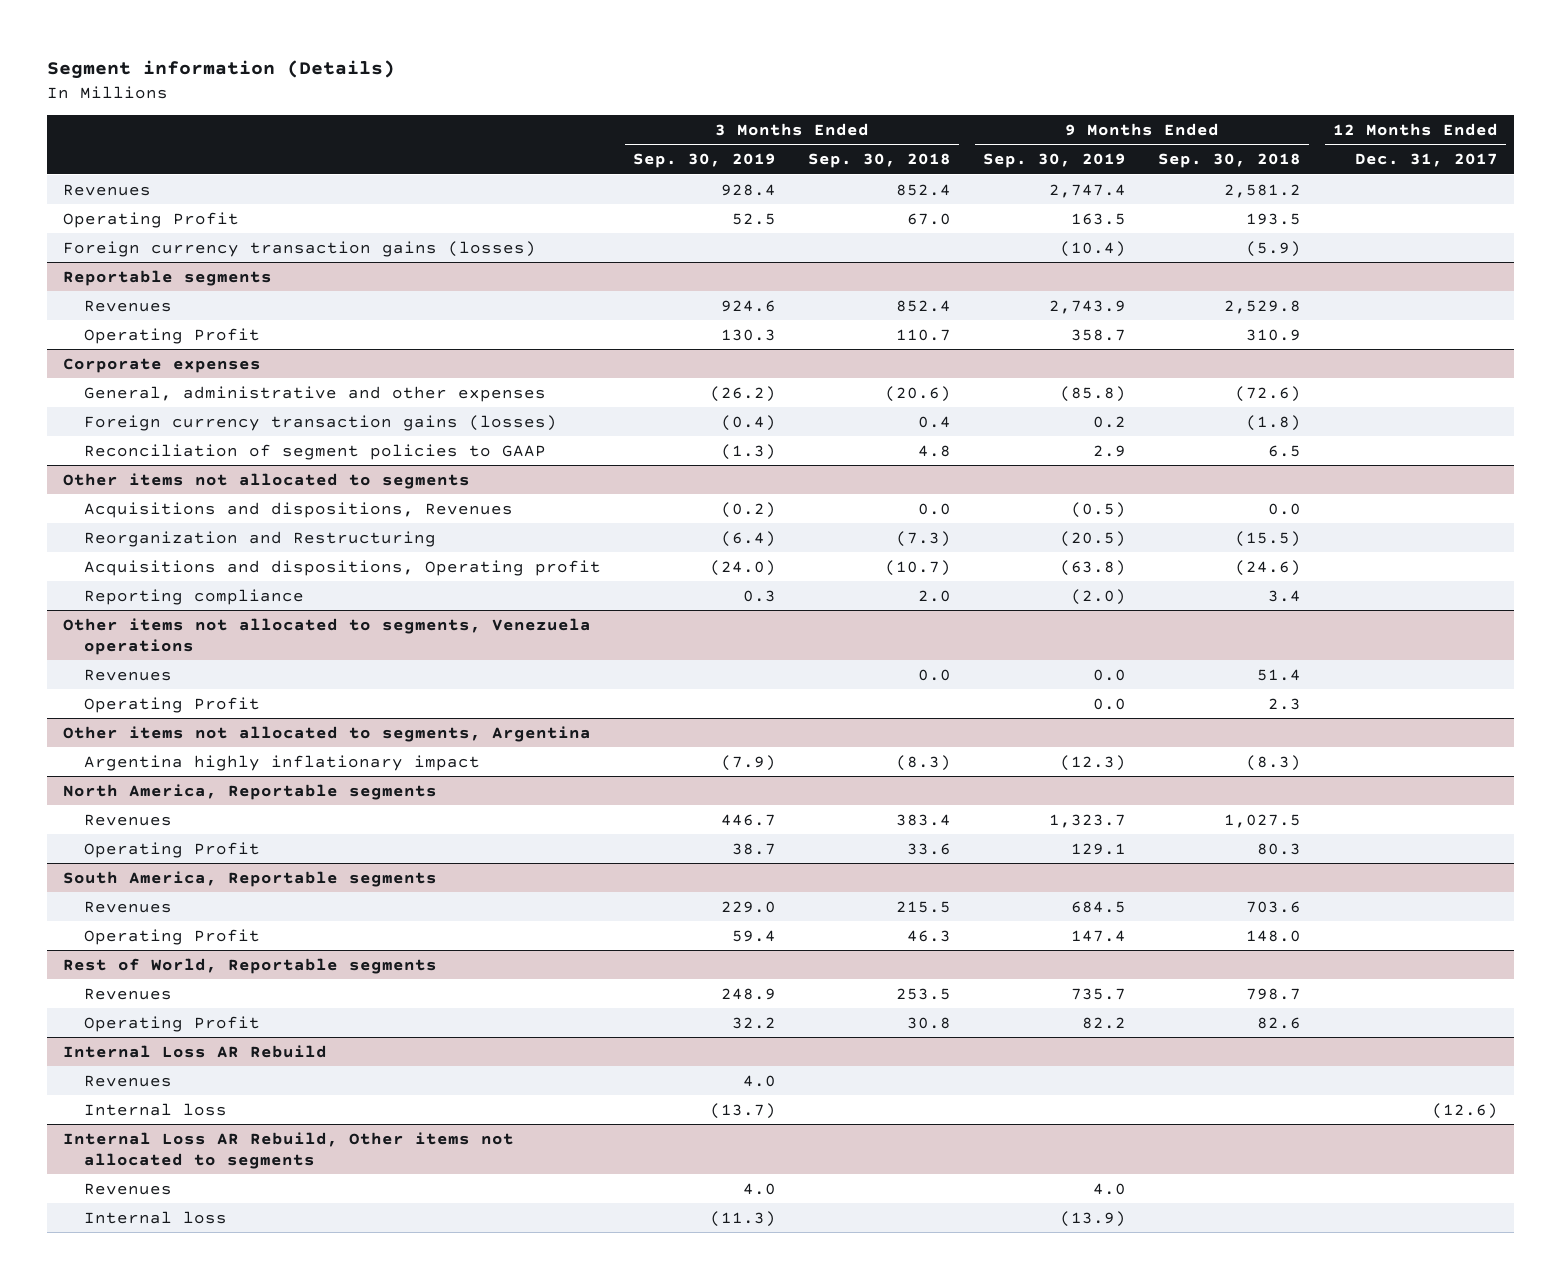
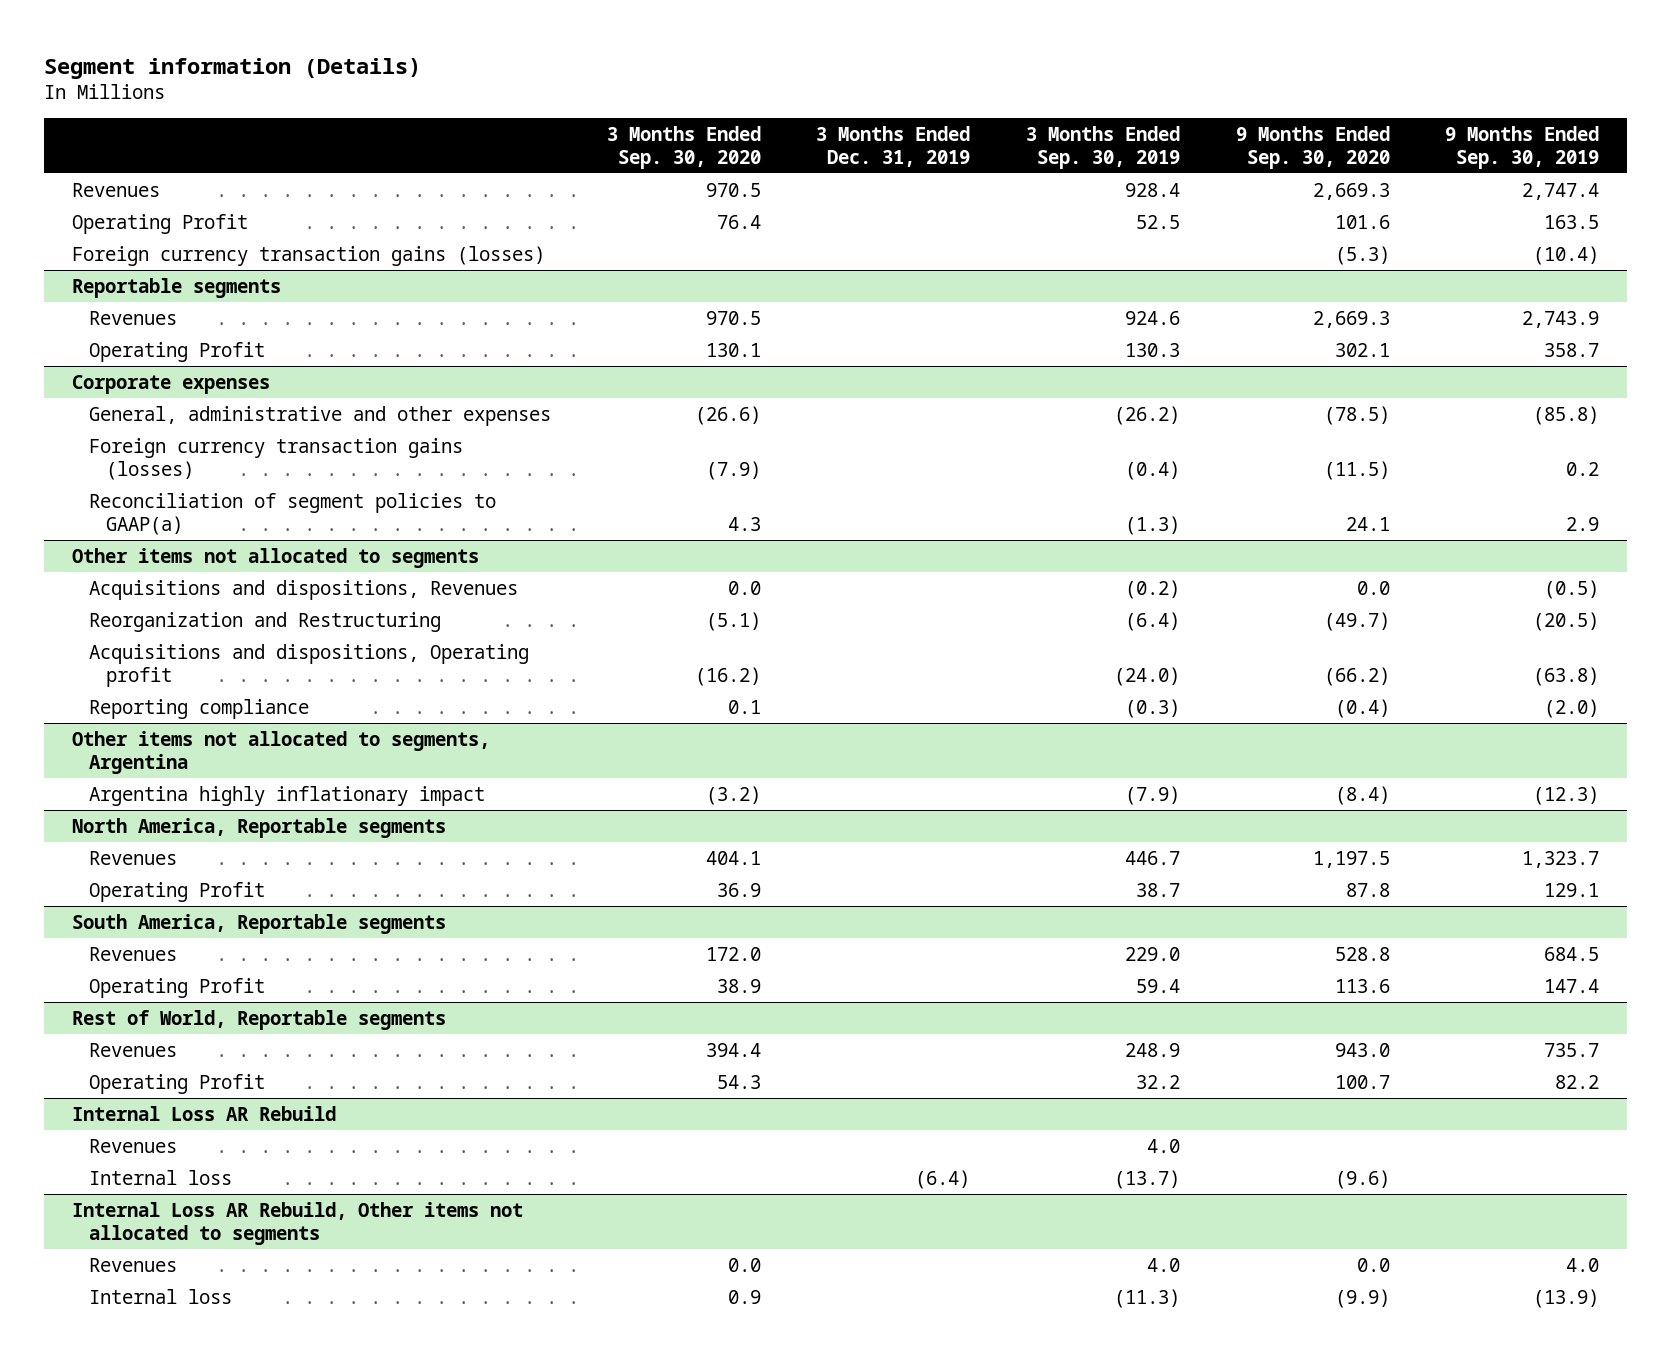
- | 3 Months Ended Sep. 30, 2019 | 3 Months Ended Sep. 30, 2018 | 9 Months Ended Sep. 30, 2019 | 9 Months Ended Sep. 30, 2018 | 12 Months Ended Dec. 31, 2017
+ | 3 Months Ended Sep. 30, 2020 | 3 Months Ended Dec. 31, 2019 | 3 Months Ended Sep. 30, 2019 | 9 Months Ended Sep. 30, 2020 | 9 Months Ended Sep. 30, 2019
@ Corporate expenses
- Reconciliation of segment policies to GAAP | (1.3) | 4.8 | 2.9 | 6.5 |
+ Reconciliation of segment policies to GAAP(a) | 4.3 | | (1.3) | 24.1 | 2.9
@ Other items not allocated to segments
- Reporting compliance | 0.3 | 2.0 | (2.0) | 3.4 |
- Other items not allocated to segments, Venezuela operations
- Revenues | | 0.0 | 0.0 | 51.4 |
- Operating Profit | | | 0.0 | 2.3 |
@ Other items not allocated to segments
+ Reporting compliance | 0.1 | | (0.3) | (0.4) | (2.0)

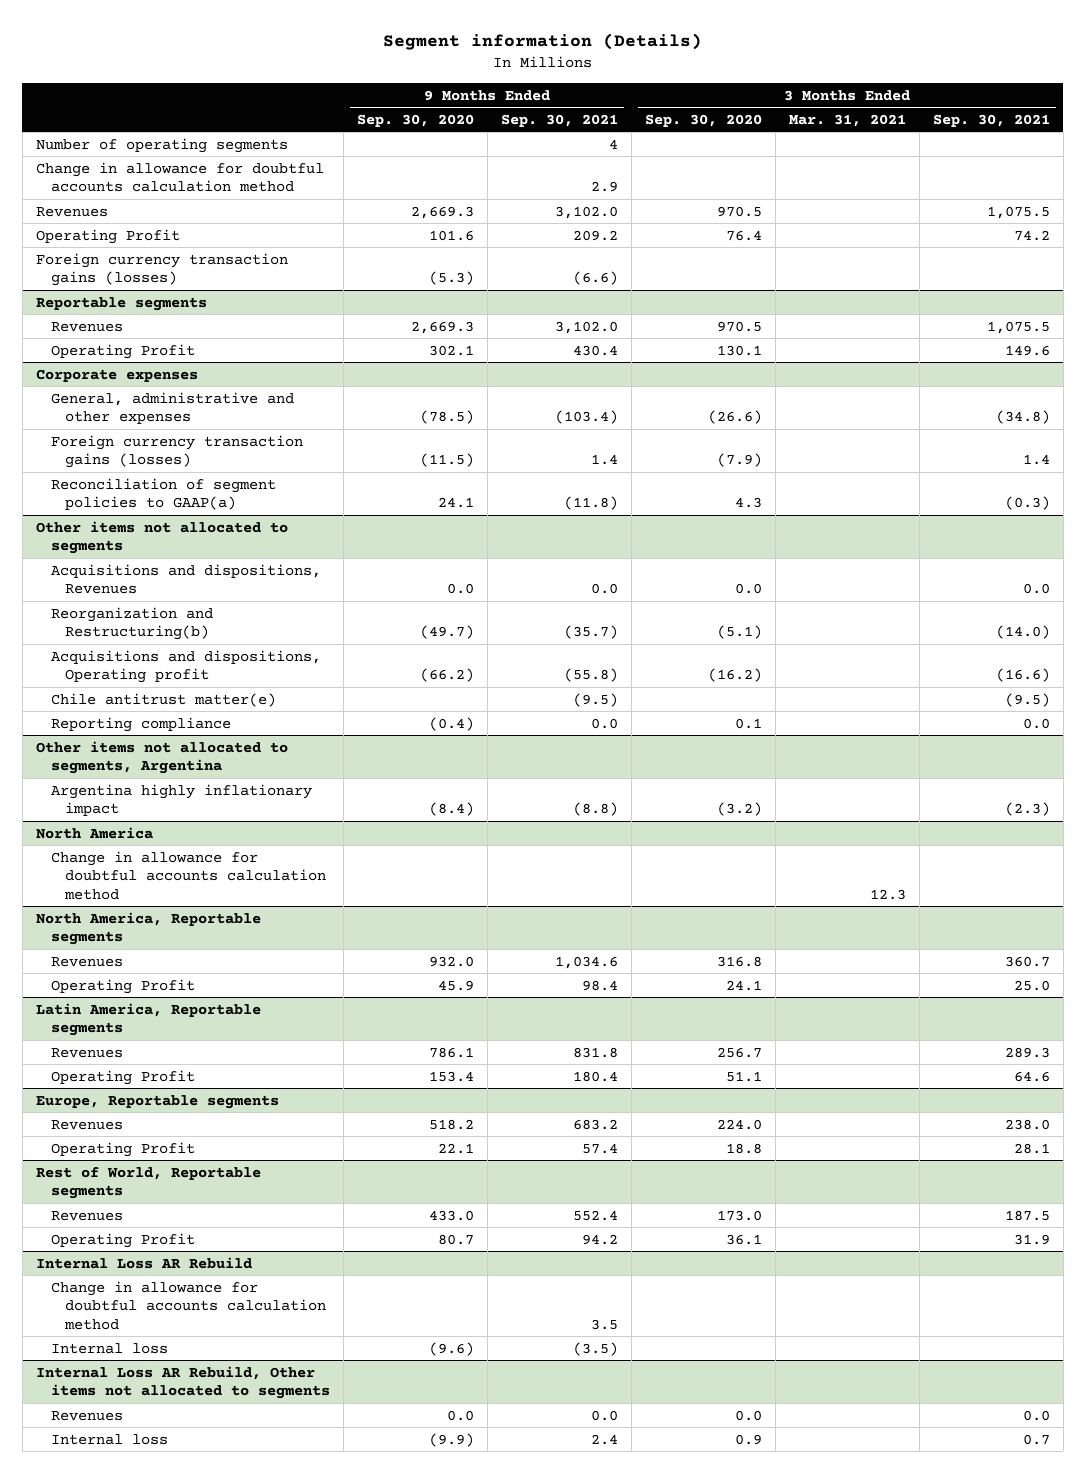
- | 3 Months Ended Sep. 30, 2020 | 3 Months Ended Dec. 31, 2019 | 3 Months Ended Sep. 30, 2019 | 9 Months Ended Sep. 30, 2020 | 9 Months Ended Sep. 30, 2019
+ | 9 Months Ended Sep. 30, 2020 | 9 Months Ended Sep. 30, 2021 | 3 Months Ended Sep. 30, 2020 | 3 Months Ended Mar. 31, 2021 | 3 Months Ended Sep. 30, 2021
+ Number of operating segments | | 4 | | |
+ Change in allowance for doubtful accounts calculation method | | 2.9 | | |
@ Other items not allocated to segments
- Reorganization and Restructuring | (5.1) | | (6.4) | (49.7) | (20.5)
+ Reorganization and Restructuring(b) | (49.7) | (35.7) | (5.1) | | (14.0)
+ Chile antitrust matter(e) | | (9.5) | | | (9.5)
+ North America
+ Change in allowance for doubtful accounts calculation method | | | | 12.3 |
@ North America, Reportable segments
- Revenues | 404.1 | | 446.7 | 1,197.5 | 1,323.7
- Operating Profit | 36.9 | | 38.7 | 87.8 | 129.1
- South America, Reportable segments
- Revenues | 172.0 | | 229.0 | 528.8 | 684.5
- Operating Profit | 38.9 | | 59.4 | 113.6 | 147.4
@ North America, Reportable segments
+ Revenues | 932.0 | 1,034.6 | 316.8 | | 360.7
+ Operating Profit | 45.9 | 98.4 | 24.1 | | 25.0
+ Latin America, Reportable segments
+ Revenues | 786.1 | 831.8 | 256.7 | | 289.3
+ Operating Profit | 153.4 | 180.4 | 51.1 | | 64.6
+ Europe, Reportable segments
+ Revenues | 518.2 | 683.2 | 224.0 | | 238.0
+ Operating Profit | 22.1 | 57.4 | 18.8 | | 28.1
@ Rest of World, Reportable segments
- Revenues | 394.4 | | 248.9 | 943.0 | 735.7
- Operating Profit | 54.3 | | 32.2 | 100.7 | 82.2
+ Revenues | 433.0 | 552.4 | 173.0 | | 187.5
+ Operating Profit | 80.7 | 94.2 | 36.1 | | 31.9
@ Internal Loss AR Rebuild
- Revenues | | | 4.0 | |
+ Change in allowance for doubtful accounts calculation method | | 3.5 | | |

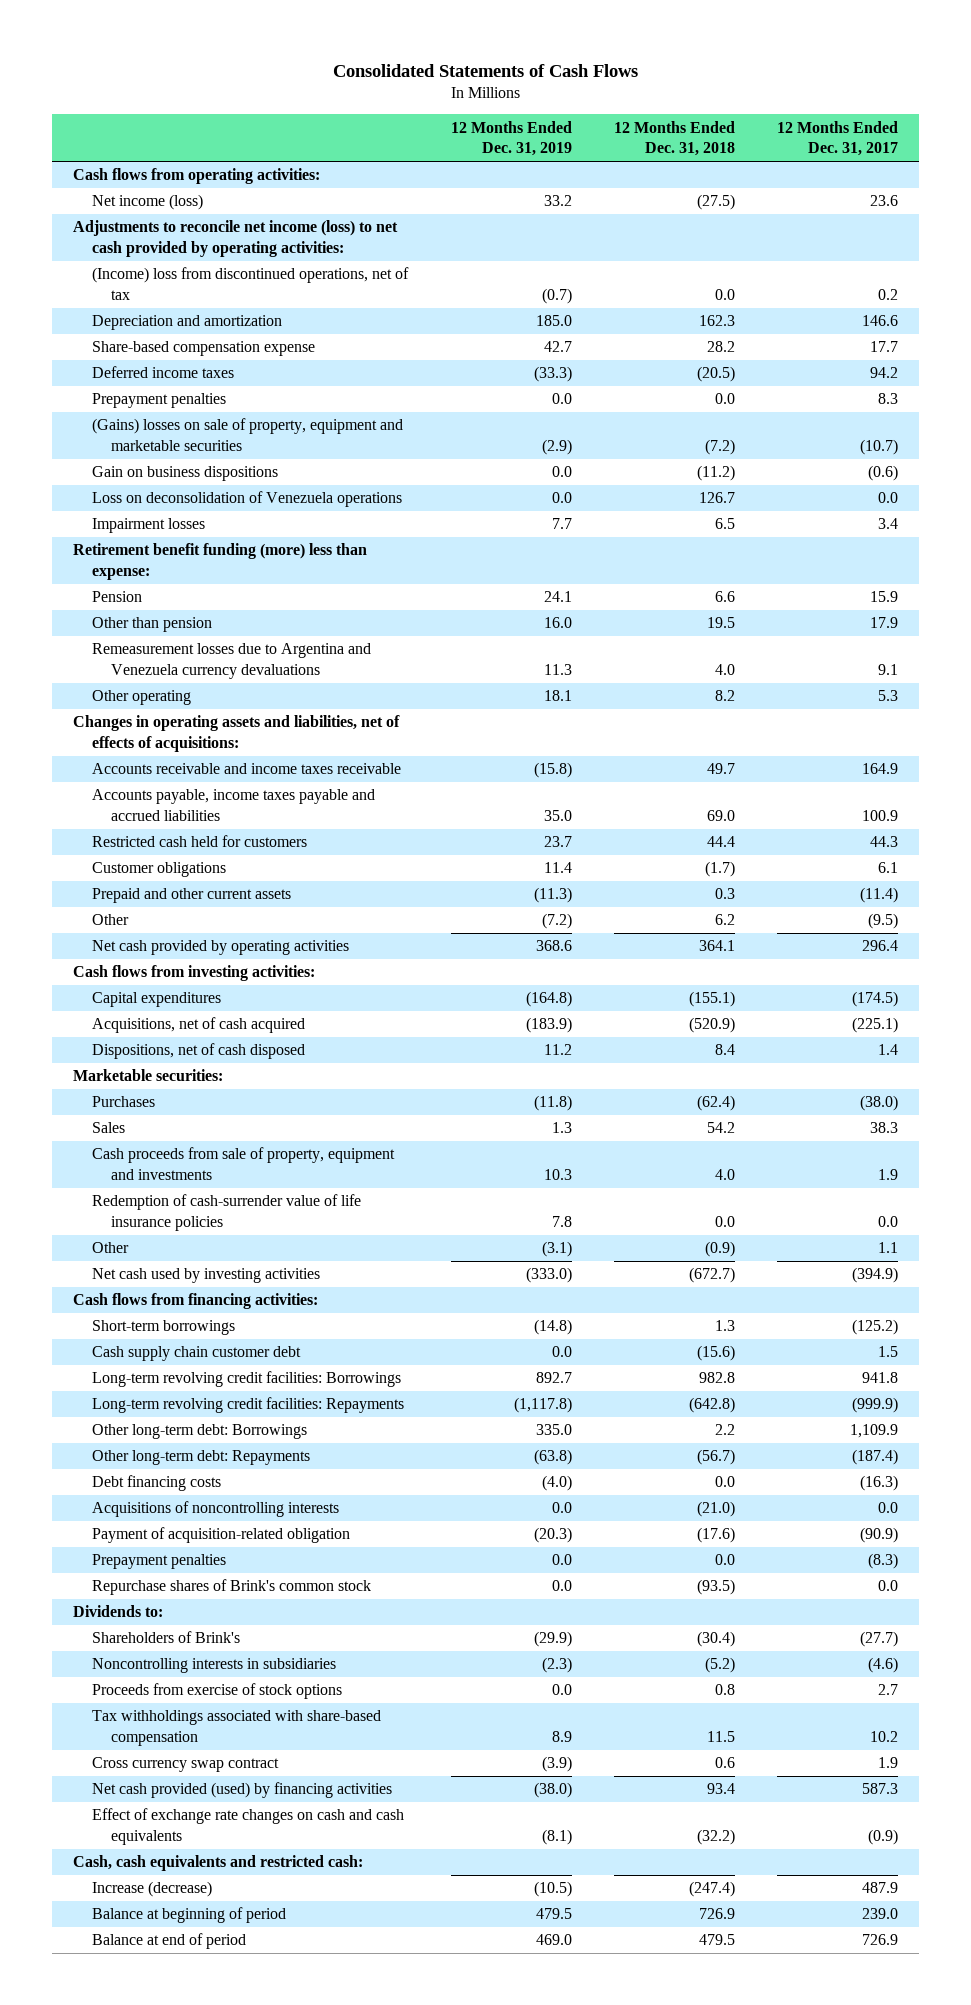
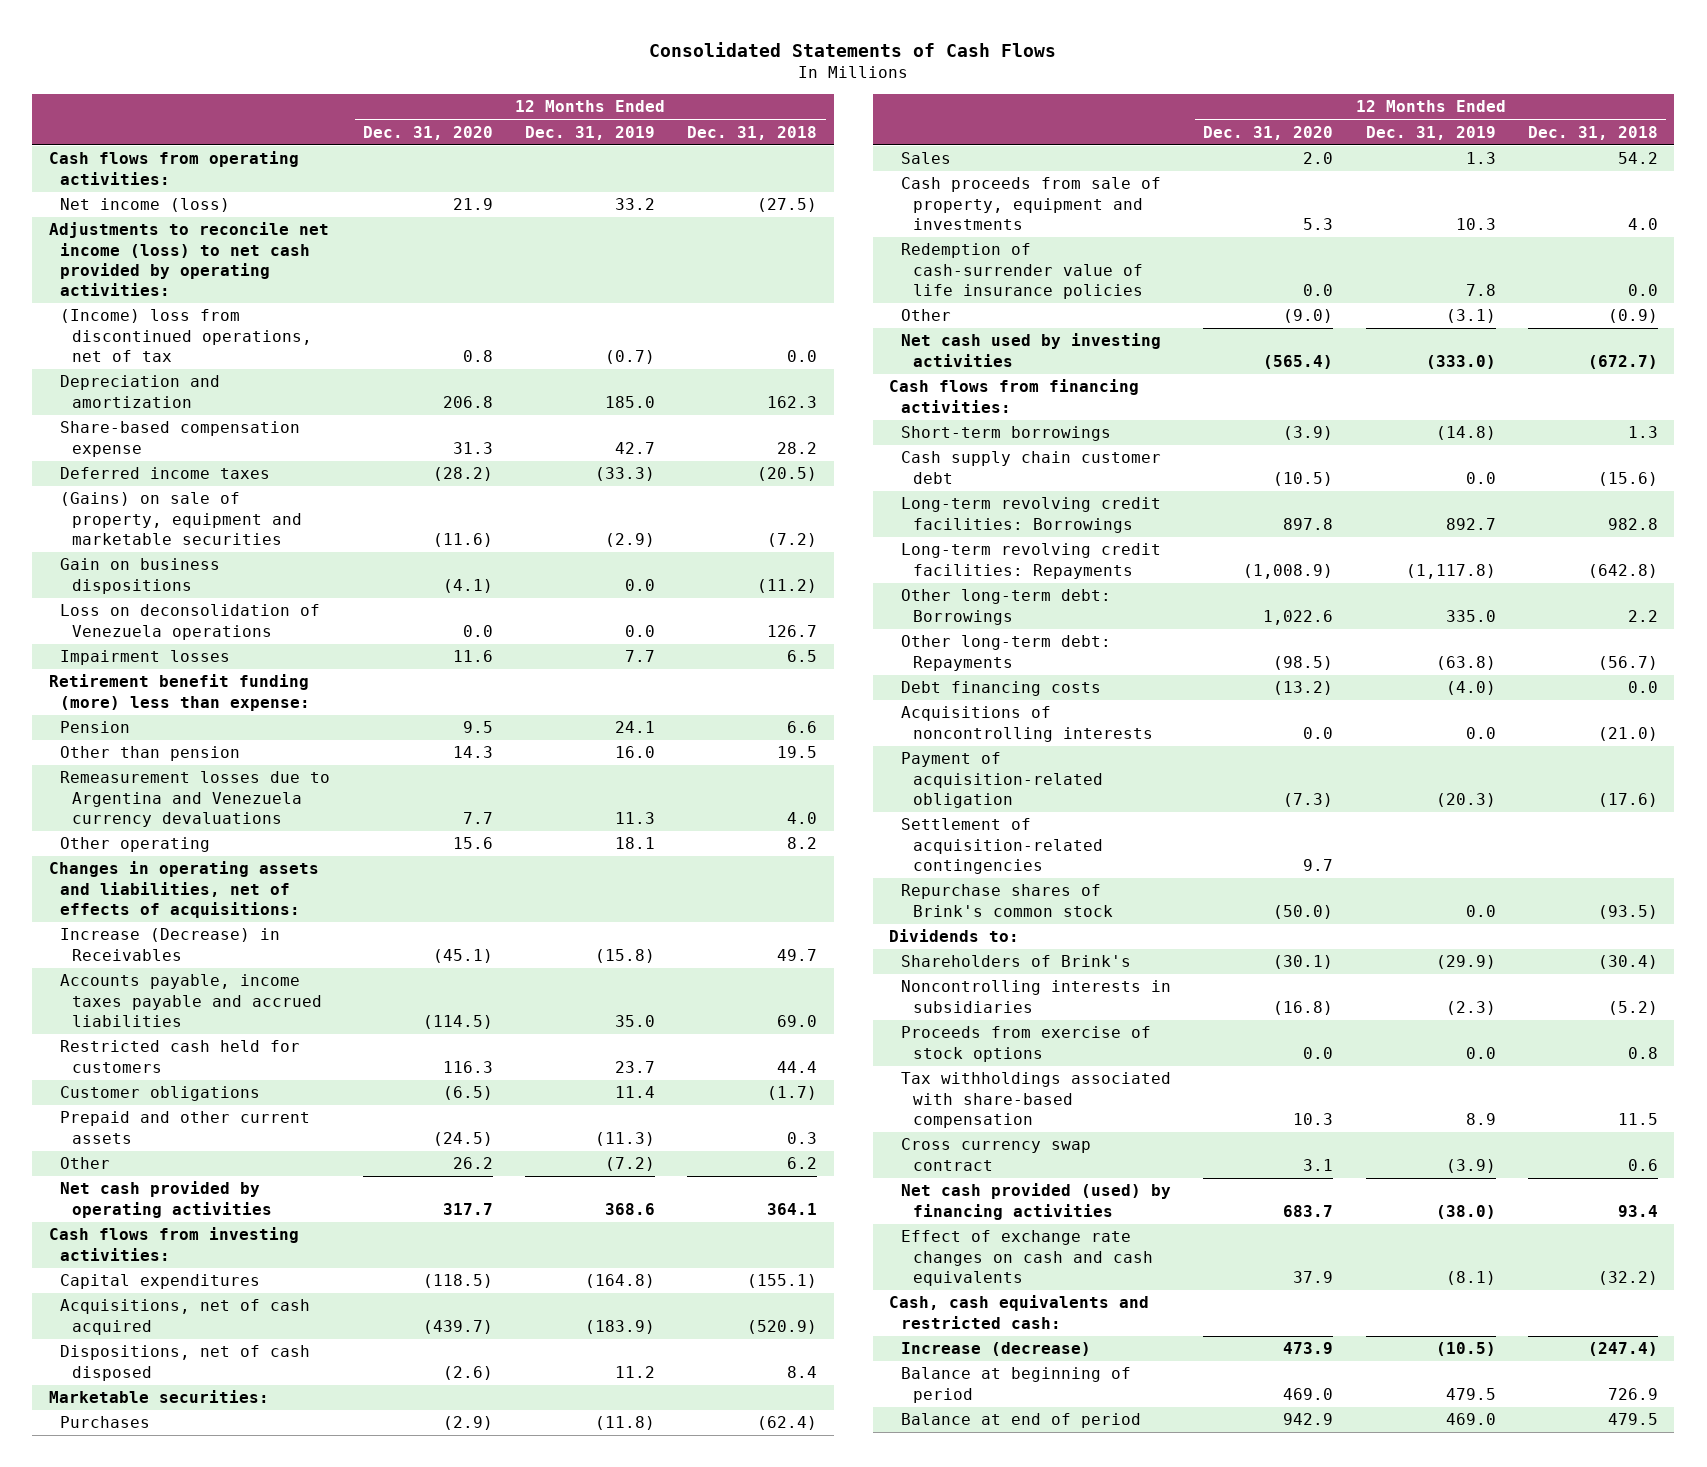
- | 12 Months Ended Dec. 31, 2019 | 12 Months Ended Dec. 31, 2018 | 12 Months Ended Dec. 31, 2017
+ | 12 Months Ended Dec. 31, 2020 | 12 Months Ended Dec. 31, 2019 | 12 Months Ended Dec. 31, 2018
- Prepayment penalties | 0.0 | 0.0 | 8.3
- (Gains) losses on sale of property, equipment and marketable securities | (2.9) | (7.2) | (10.7)
+ (Gains) on sale of property, equipment and marketable securities | (11.6) | (2.9) | (7.2)
- Accounts receivable and income taxes receivable | (15.8) | 49.7 | 164.9
+ Increase (Decrease) in Receivables | (45.1) | (15.8) | 49.7
- Prepayment penalties | 0.0 | 0.0 | (8.3)
+ Settlement of acquisition-related contingencies | 9.7 | |

